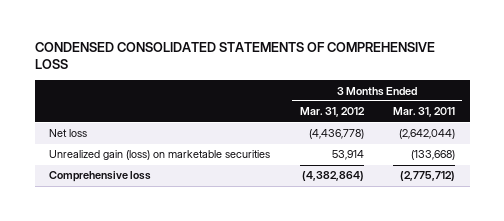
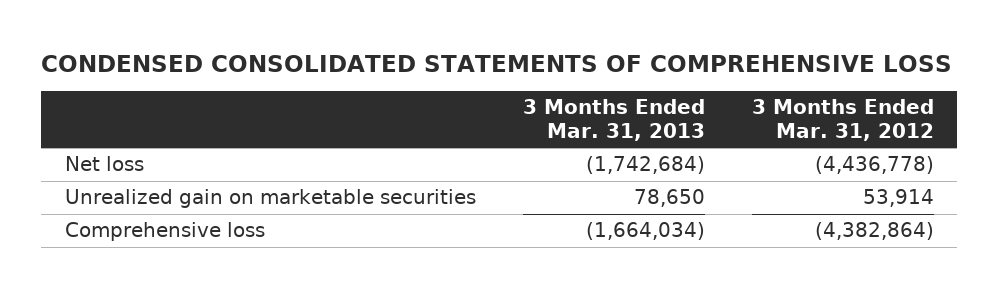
- | 3 Months Ended Mar. 31, 2012 | 3 Months Ended Mar. 31, 2011
+ | 3 Months Ended Mar. 31, 2013 | 3 Months Ended Mar. 31, 2012
- Unrealized gain (loss) on marketable securities | 53,914 | (133,668)
+ Unrealized gain on marketable securities | 78,650 | 53,914

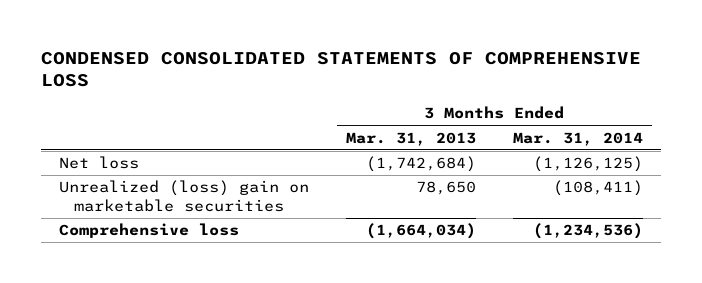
- | 3 Months Ended Mar. 31, 2013 | 3 Months Ended Mar. 31, 2012
+ | 3 Months Ended Mar. 31, 2013 | 3 Months Ended Mar. 31, 2014
- Unrealized gain on marketable securities | 78,650 | 53,914
+ Unrealized (loss) gain on marketable securities | 78,650 | (108,411)

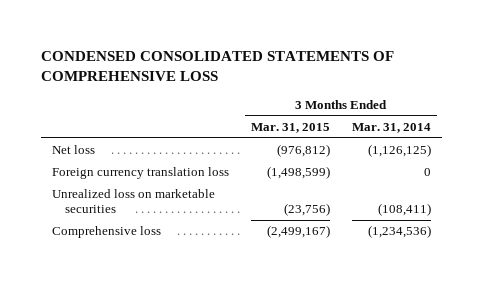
- | 3 Months Ended Mar. 31, 2013 | 3 Months Ended Mar. 31, 2014
+ | 3 Months Ended Mar. 31, 2015 | 3 Months Ended Mar. 31, 2014
- Unrealized (loss) gain on marketable securities | 78,650 | (108,411)
+ Foreign currency translation loss | (1,498,599) | 0
+ Unrealized loss on marketable securities | (23,756) | (108,411)

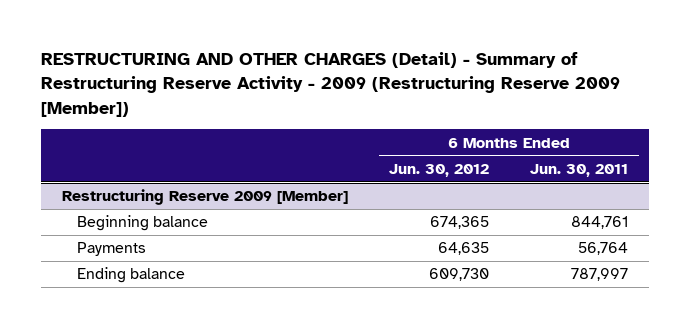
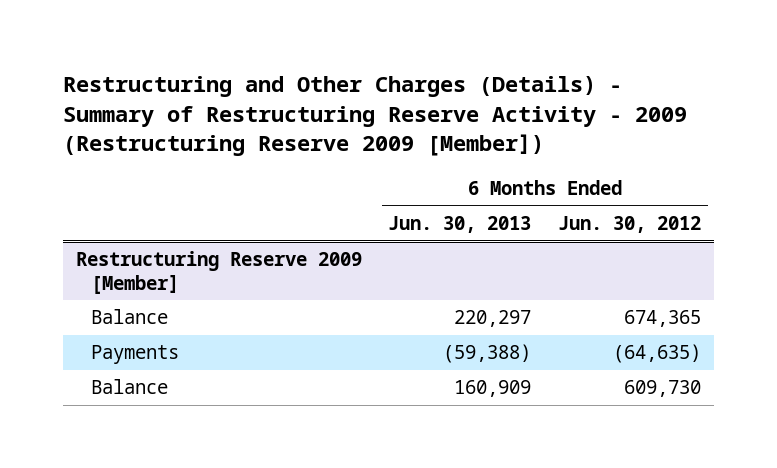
- RESTRUCTURING AND OTHER CHARGES (Detail) - Summary of Restructuring Reserve Activity - 2009 (Restructuring Reserve 2009 [Member])
+ Restructuring and Other Charges (Details) - Summary of Restructuring Reserve Activity - 2009 (Restructuring Reserve 2009 [Member])
- | 6 Months Ended Jun. 30, 2012 | 6 Months Ended Jun. 30, 2011
+ | 6 Months Ended Jun. 30, 2013 | 6 Months Ended Jun. 30, 2012
@ Restructuring Reserve 2009 [Member]
- Beginning balance | 674,365 | 844,761
- Payments | 64,635 | 56,764
- Ending balance | 609,730 | 787,997
+ Balance | 220,297 | 674,365
+ Payments | (59,388) | (64,635)
+ Balance | 160,909 | 609,730

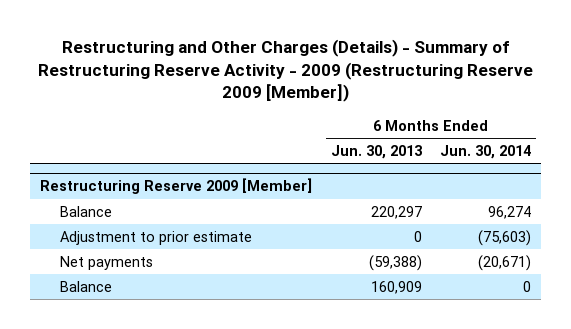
- | 6 Months Ended Jun. 30, 2013 | 6 Months Ended Jun. 30, 2012
+ | 6 Months Ended Jun. 30, 2013 | 6 Months Ended Jun. 30, 2014
@ Restructuring Reserve 2009 [Member]
- Payments | (59,388) | (64,635)
+ Adjustment to prior estimate | 0 | (75,603)
+ Net payments | (59,388) | (20,671)

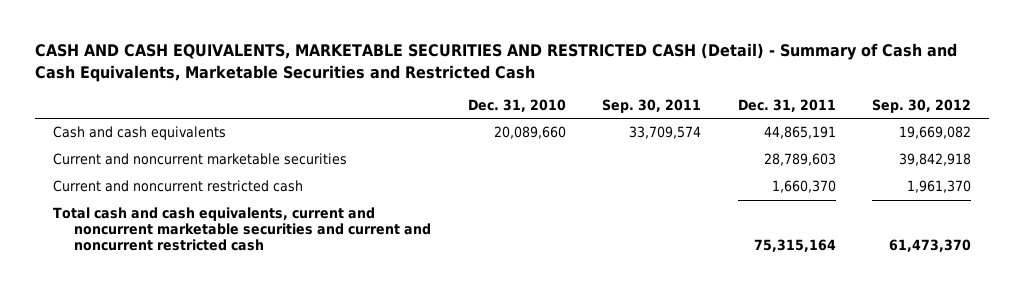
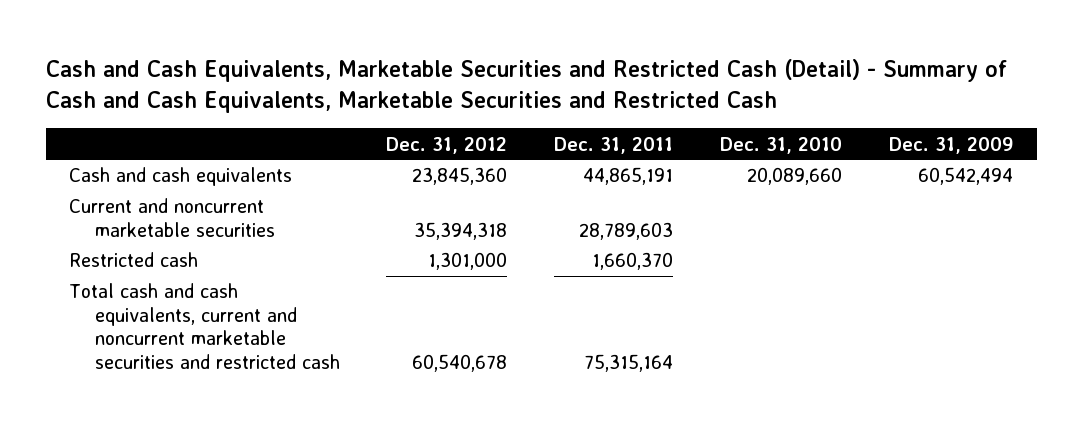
- CASH AND CASH EQUIVALENTS, MARKETABLE SECURITIES AND RESTRICTED CASH (Detail) - Summary of Cash and Cash Equivalents, Marketable Securities and Restricted Cash
+ Cash and Cash Equivalents, Marketable Securities and Restricted Cash (Detail) - Summary of Cash and Cash Equivalents, Marketable Securities and Restricted Cash
- | Dec. 31, 2010 | Sep. 30, 2011 | Dec. 31, 2011 | Sep. 30, 2012
+ | Dec. 31, 2012 | Dec. 31, 2011 | Dec. 31, 2010 | Dec. 31, 2009
- Current and noncurrent restricted cash | | | 1,660,370 | 1,961,370
- Total cash and cash equivalents, current and noncurrent marketable securities and current and noncurrent restricted cash | | | 75,315,164 | 61,473,370
+ Restricted cash | 1,301,000 | 1,660,370 | |
+ Total cash and cash equivalents, current and noncurrent marketable securities and restricted cash | 60,540,678 | 75,315,164 | |

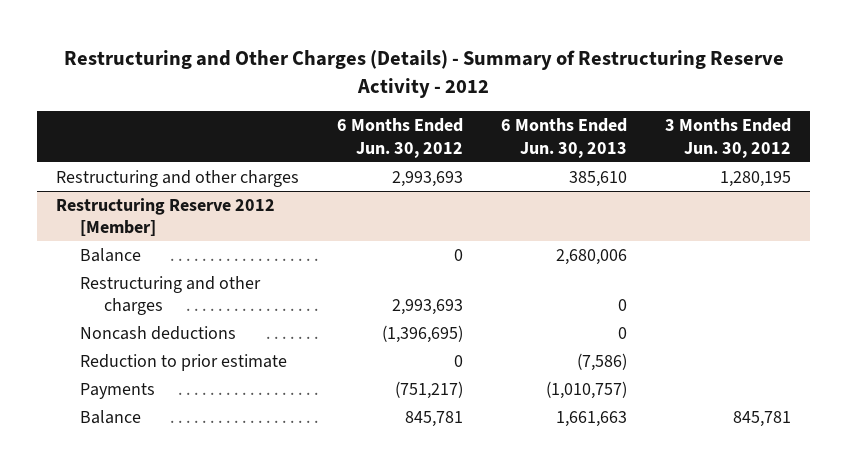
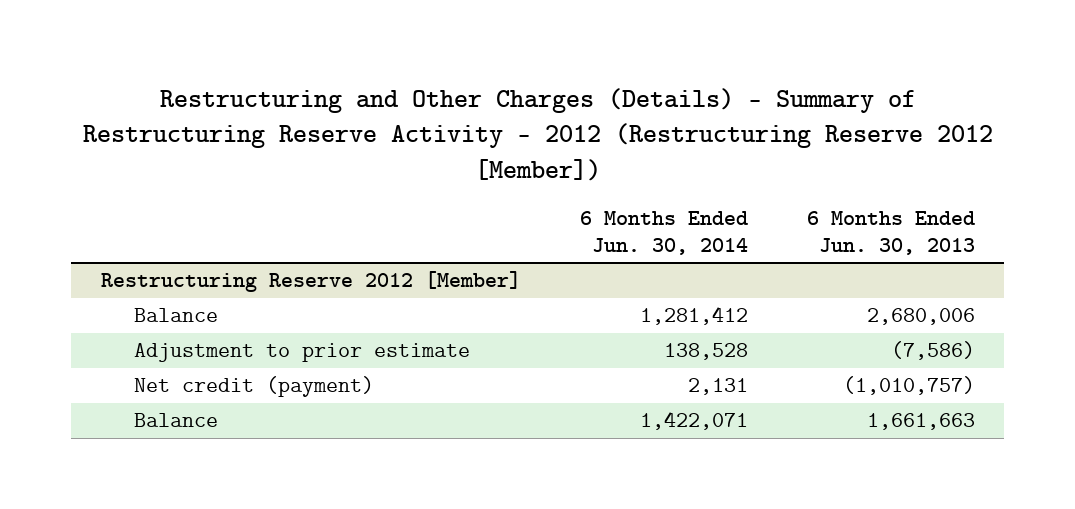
- Restructuring and Other Charges (Details) - Summary of Restructuring Reserve Activity - 2012
+ Restructuring and Other Charges (Details) - Summary of Restructuring Reserve Activity - 2012 (Restructuring Reserve 2012 [Member])
- | 6 Months Ended Jun. 30, 2012 | 6 Months Ended Jun. 30, 2013 | 3 Months Ended Jun. 30, 2012
+ | 6 Months Ended Jun. 30, 2014 | 6 Months Ended Jun. 30, 2013
- Restructuring and other charges | 2,993,693 | 385,610 | 1,280,195
@ Restructuring Reserve 2012 [Member]
- Restructuring and other charges | 2,993,693 | 0 |
- Noncash deductions | (1,396,695) | 0 |
- Reduction to prior estimate | 0 | (7,586) |
- Payments | (751,217) | (1,010,757) |
+ Adjustment to prior estimate | 138,528 | (7,586)
+ Net credit (payment) | 2,131 | (1,010,757)

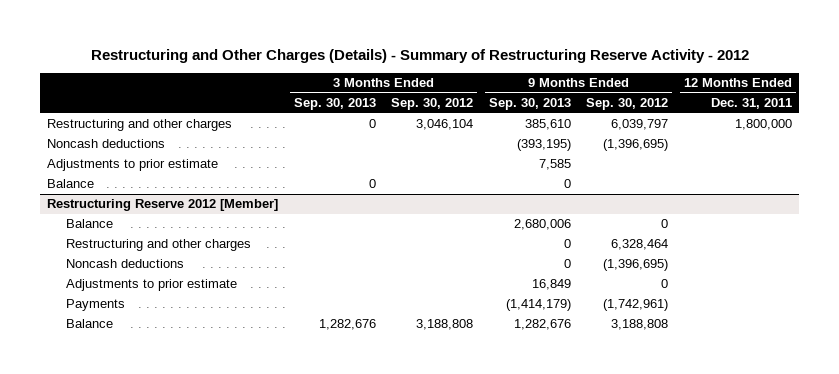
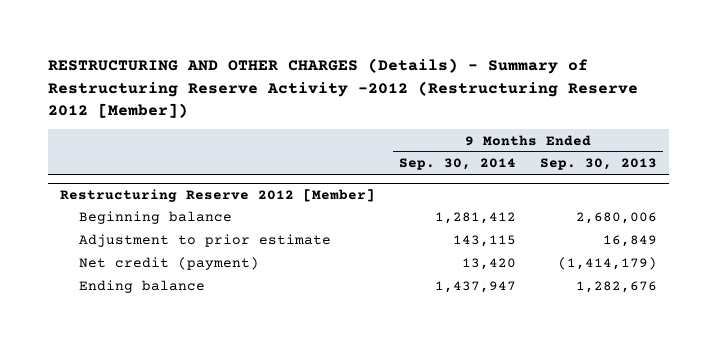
- Restructuring and Other Charges (Details) - Summary of Restructuring Reserve Activity - 2012
+ RESTRUCTURING AND OTHER CHARGES (Details) - Summary of Restructuring Reserve Activity -2012 (Restructuring Reserve 2012 [Member])
- | 3 Months Ended Sep. 30, 2013 | 3 Months Ended Sep. 30, 2012 | 9 Months Ended Sep. 30, 2013 | 9 Months Ended Sep. 30, 2012 | 12 Months Ended Dec. 31, 2011
+ | 9 Months Ended Sep. 30, 2014 | 9 Months Ended Sep. 30, 2013
- Restructuring and other charges | 0 | 3,046,104 | 385,610 | 6,039,797 | 1,800,000
- Noncash deductions | | | (393,195) | (1,396,695) |
- Adjustments to prior estimate | | | 7,585 | |
- Balance | 0 | | 0 | |
@ Restructuring Reserve 2012 [Member]
- Balance | | | 2,680,006 | 0 |
- Restructuring and other charges | | | 0 | 6,328,464 |
- Noncash deductions | | | 0 | (1,396,695) |
- Adjustments to prior estimate | | | 16,849 | 0 |
- Payments | | | (1,414,179) | (1,742,961) |
- Balance | 1,282,676 | 3,188,808 | 1,282,676 | 3,188,808 |
+ Beginning balance | 1,281,412 | 2,680,006
+ Adjustment to prior estimate | 143,115 | 16,849
+ Net credit (payment) | 13,420 | (1,414,179)
+ Ending balance | 1,437,947 | 1,282,676

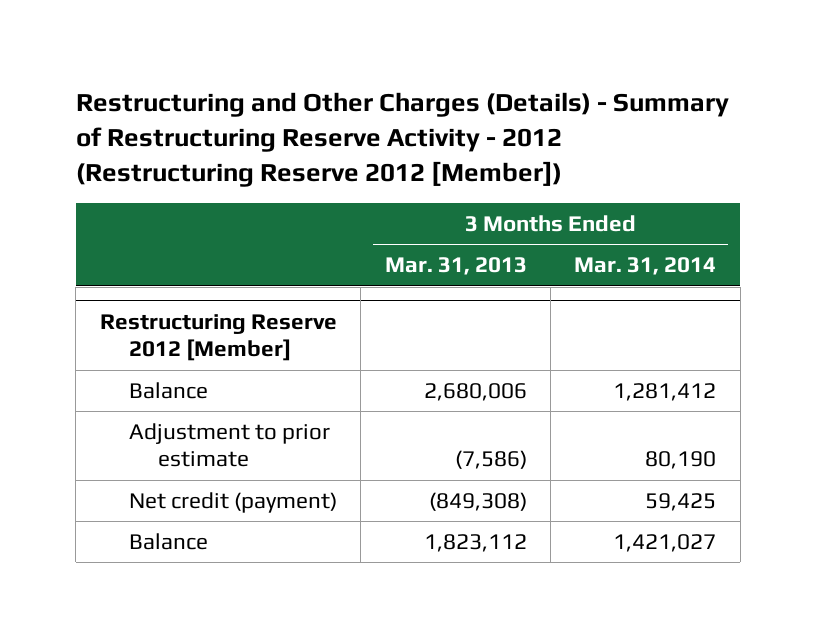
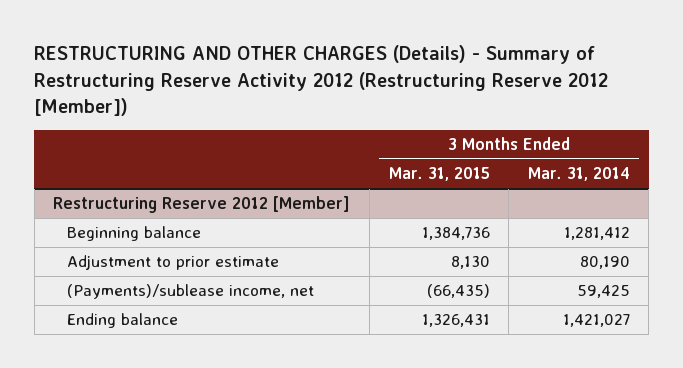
- Restructuring and Other Charges (Details) - Summary of Restructuring Reserve Activity - 2012 (Restructuring Reserve 2012 [Member])
+ RESTRUCTURING AND OTHER CHARGES (Details) - Summary of Restructuring Reserve Activity 2012 (Restructuring Reserve 2012 [Member])
- | 3 Months Ended Mar. 31, 2013 | 3 Months Ended Mar. 31, 2014
+ | 3 Months Ended Mar. 31, 2015 | 3 Months Ended Mar. 31, 2014
@ Restructuring Reserve 2012 [Member]
- Balance | 2,680,006 | 1,281,412
+ Beginning balance | 1,384,736 | 1,281,412
- Net credit (payment) | (849,308) | 59,425
- Balance | 1,823,112 | 1,421,027
+ (Payments)/sublease income, net | (66,435) | 59,425
+ Ending balance | 1,326,431 | 1,421,027

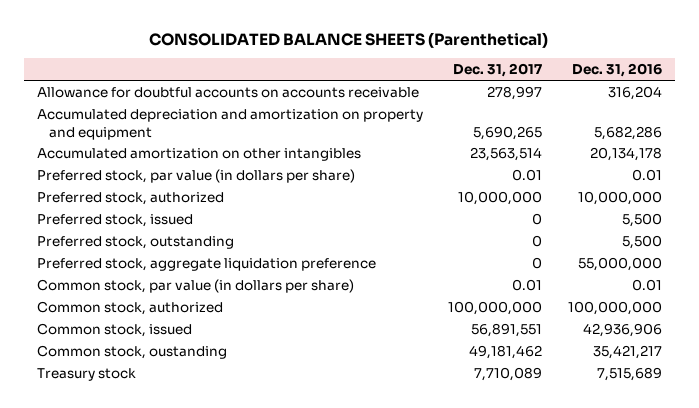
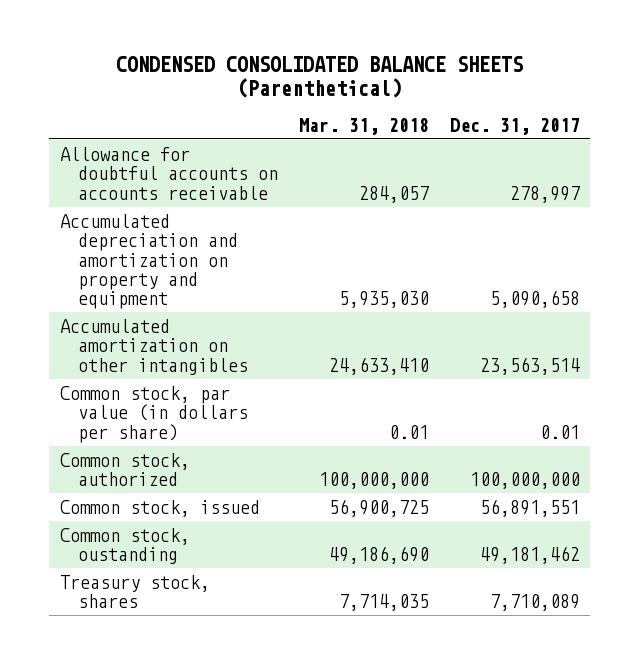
- CONSOLIDATED BALANCE SHEETS (Parenthetical)
+ CONDENSED CONSOLIDATED BALANCE SHEETS (Parenthetical)
- | Dec. 31, 2017 | Dec. 31, 2016
+ | Mar. 31, 2018 | Dec. 31, 2017
- Accumulated depreciation and amortization on property and equipment | 5,690,265 | 5,682,286
+ Accumulated depreciation and amortization on property and equipment | 5,935,030 | 5,090,658
- Preferred stock, par value (in dollars per share) | 0.01 | 0.01
- Preferred stock, authorized | 10,000,000 | 10,000,000
- Preferred stock, issued | 0 | 5,500
- Preferred stock, outstanding | 0 | 5,500
- Preferred stock, aggregate liquidation preference | 0 | 55,000,000
- Treasury stock | 7,710,089 | 7,515,689
+ Treasury stock, shares | 7,714,035 | 7,710,089

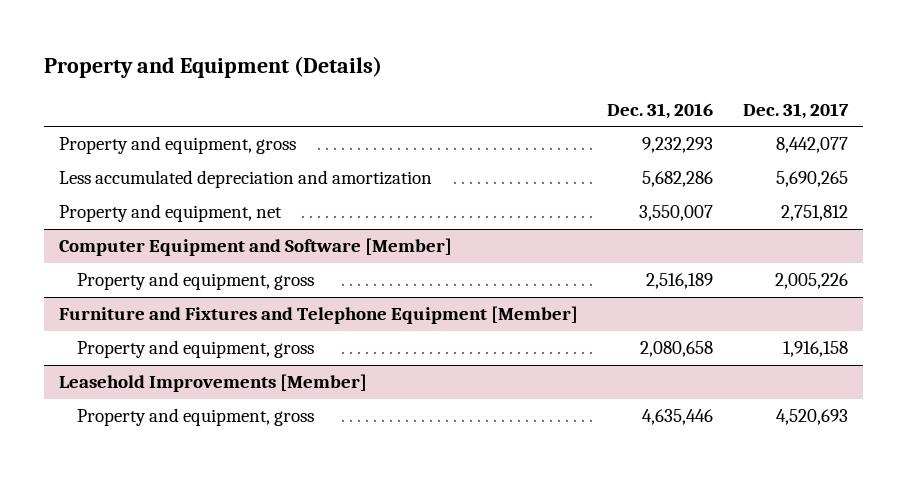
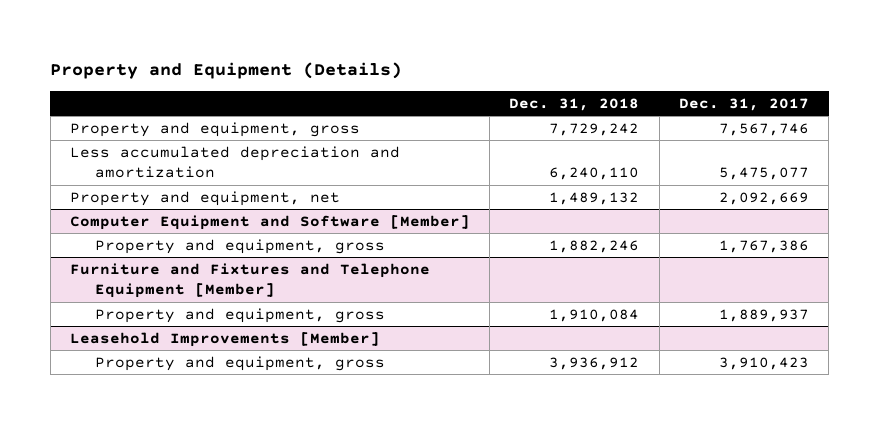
- | Dec. 31, 2016 | Dec. 31, 2017
+ | Dec. 31, 2018 | Dec. 31, 2017
- Property and equipment, gross | 9,232,293 | 8,442,077
- Less accumulated depreciation and amortization | 5,682,286 | 5,690,265
- Property and equipment, net | 3,550,007 | 2,751,812
+ Property and equipment, gross | 7,729,242 | 7,567,746
+ Less accumulated depreciation and amortization | 6,240,110 | 5,475,077
+ Property and equipment, net | 1,489,132 | 2,092,669
@ Computer Equipment and Software [Member]
- Property and equipment, gross | 2,516,189 | 2,005,226
+ Property and equipment, gross | 1,882,246 | 1,767,386
@ Furniture and Fixtures and Telephone Equipment [Member]
- Property and equipment, gross | 2,080,658 | 1,916,158
+ Property and equipment, gross | 1,910,084 | 1,889,937
@ Leasehold Improvements [Member]
- Property and equipment, gross | 4,635,446 | 4,520,693
+ Property and equipment, gross | 3,936,912 | 3,910,423

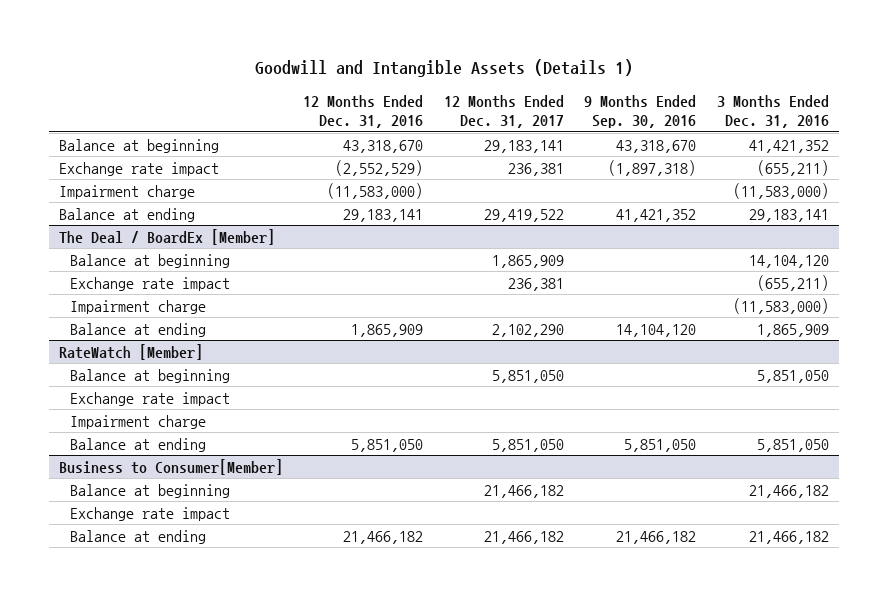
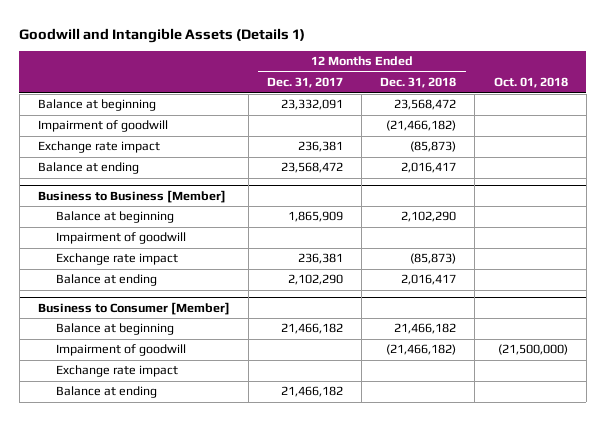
- | 12 Months Ended Dec. 31, 2016 | 12 Months Ended Dec. 31, 2017 | 9 Months Ended Sep. 30, 2016 | 3 Months Ended Dec. 31, 2016
+ | 12 Months Ended Dec. 31, 2017 | 12 Months Ended Dec. 31, 2018 | Oct. 01, 2018
- Balance at beginning | 43,318,670 | 29,183,141 | 43,318,670 | 41,421,352
+ Balance at beginning | 23,332,091 | 23,568,472 |
+ Impairment of goodwill | | (21,466,182) |
- Impairment charge | (11,583,000) | | | (11,583,000)
- Balance at ending | 29,183,141 | 29,419,522 | 41,421,352 | 29,183,141
- The Deal / BoardEx [Member]
+ Balance at ending | 23,568,472 | 2,016,417 |
+ Business to Business [Member]
+ Impairment of goodwill
- Impairment charge | | | | (11,583,000)
- RateWatch [Member]
- Balance at beginning | | 5,851,050 | | 5,851,050
- Exchange rate impact
- Impairment charge
- Balance at ending | 5,851,050 | 5,851,050 | 5,851,050 | 5,851,050
- Business to Consumer[Member]
+ Business to Consumer [Member]
+ Impairment of goodwill | | (21,466,182) | (21,500,000)

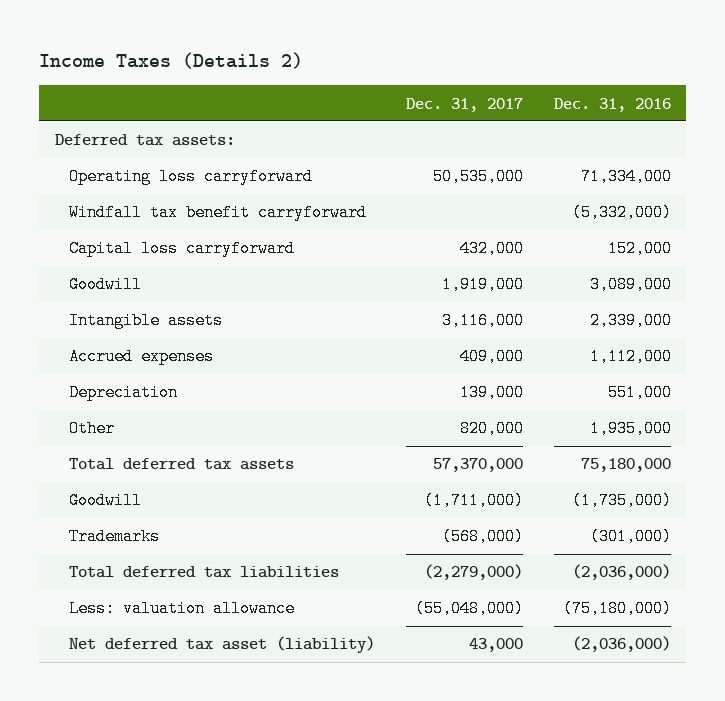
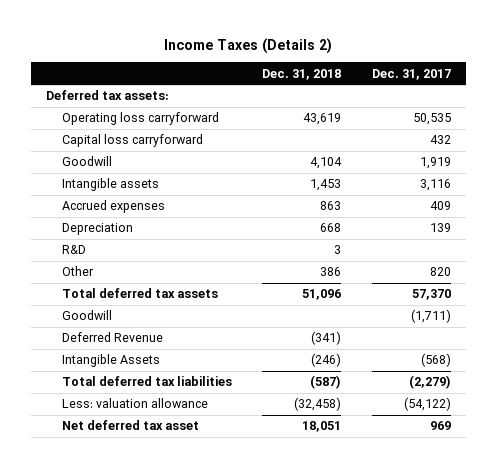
- | Dec. 31, 2017 | Dec. 31, 2016
+ | Dec. 31, 2018 | Dec. 31, 2017
- Operating loss carryforward | 50,535,000 | 71,334,000
- Windfall tax benefit carryforward | | (5,332,000)
- Capital loss carryforward | 432,000 | 152,000
- Goodwill | 1,919,000 | 3,089,000
- Intangible assets | 3,116,000 | 2,339,000
- Accrued expenses | 409,000 | 1,112,000
- Depreciation | 139,000 | 551,000
- Other | 820,000 | 1,935,000
- Total deferred tax assets | 57,370,000 | 75,180,000
- Goodwill | (1,711,000) | (1,735,000)
- Trademarks | (568,000) | (301,000)
- Total deferred tax liabilities | (2,279,000) | (2,036,000)
- Less: valuation allowance | (55,048,000) | (75,180,000)
- Net deferred tax asset (liability) | 43,000 | (2,036,000)
+ Operating loss carryforward | 43,619 | 50,535
+ Capital loss carryforward | | 432
+ Goodwill | 4,104 | 1,919
+ Intangible assets | 1,453 | 3,116
+ Accrued expenses | 863 | 409
+ Depreciation | 668 | 139
+ R&D | 3 |
+ Other | 386 | 820
+ Total deferred tax assets | 51,096 | 57,370
+ Goodwill | | (1,711)
+ Deferred Revenue | (341) |
+ Intangible Assets | (246) | (568)
+ Total deferred tax liabilities | (587) | (2,279)
+ Less: valuation allowance | (32,458) | (54,122)
+ Net deferred tax asset | 18,051 | 969

